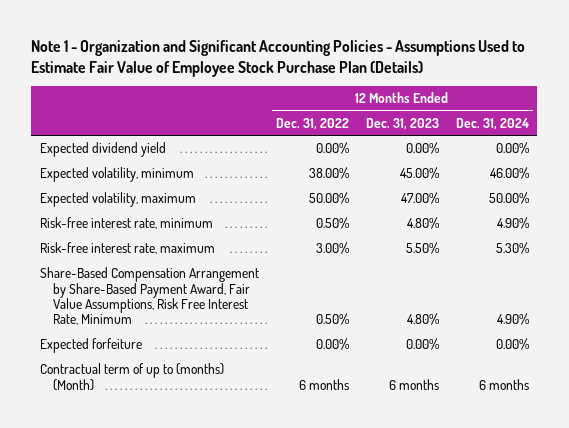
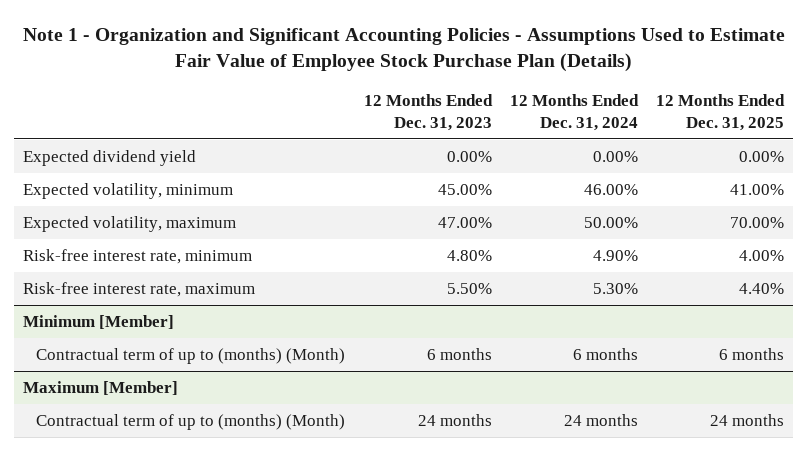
- | 12 Months Ended Dec. 31, 2022 | 12 Months Ended Dec. 31, 2023 | 12 Months Ended Dec. 31, 2024
+ | 12 Months Ended Dec. 31, 2023 | 12 Months Ended Dec. 31, 2024 | 12 Months Ended Dec. 31, 2025
- Share-Based Compensation Arrangement by Share-Based Payment Award, Fair Value Assumptions, Risk Free Interest Rate, Minimum | 0.50% | 4.80% | 4.90%
- Expected forfeiture | 0.00% | 0.00% | 0.00%
+ Minimum [Member]
+ Maximum [Member]
+ Contractual term of up to (months) (Month) | 24 months | 24 months | 24 months

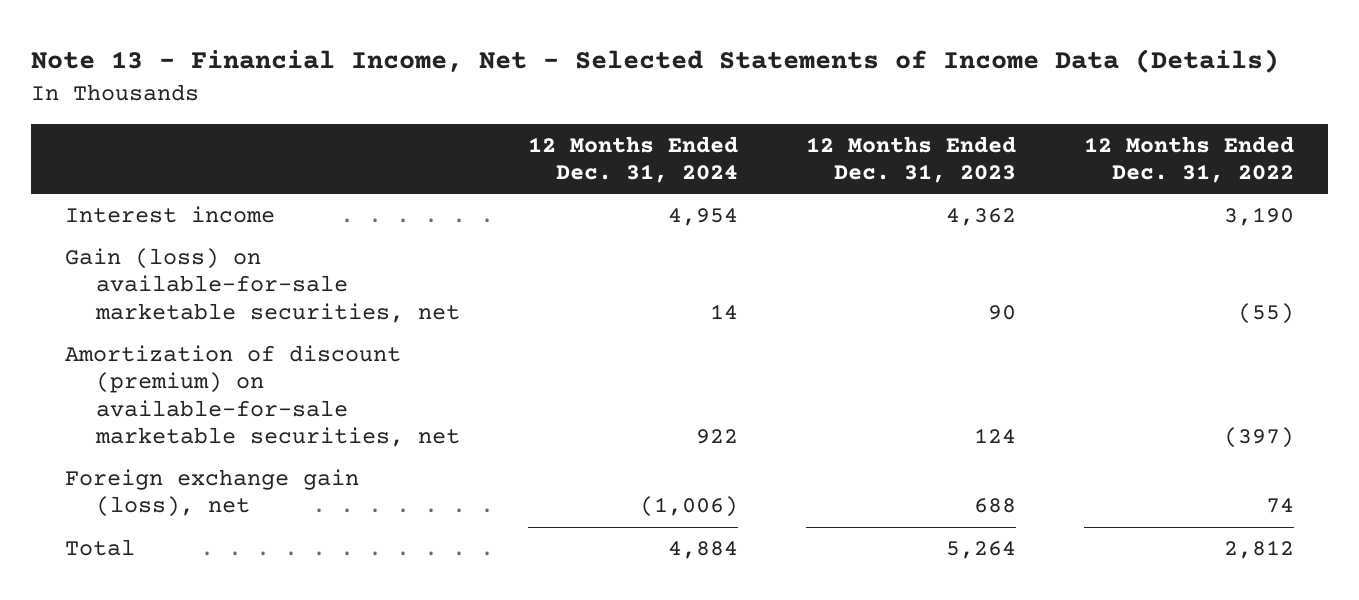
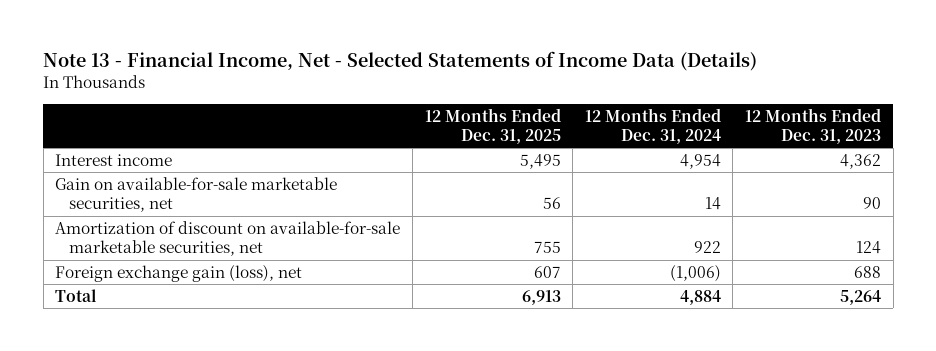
- | 12 Months Ended Dec. 31, 2024 | 12 Months Ended Dec. 31, 2023 | 12 Months Ended Dec. 31, 2022
+ | 12 Months Ended Dec. 31, 2025 | 12 Months Ended Dec. 31, 2024 | 12 Months Ended Dec. 31, 2023
- Gain (loss) on available-for-sale marketable securities, net | 14 | 90 | (55)
- Amortization of discount (premium) on available-for-sale marketable securities, net | 922 | 124 | (397)
+ Gain on available-for-sale marketable securities, net | 56 | 14 | 90
+ Amortization of discount on available-for-sale marketable securities, net | 755 | 922 | 124

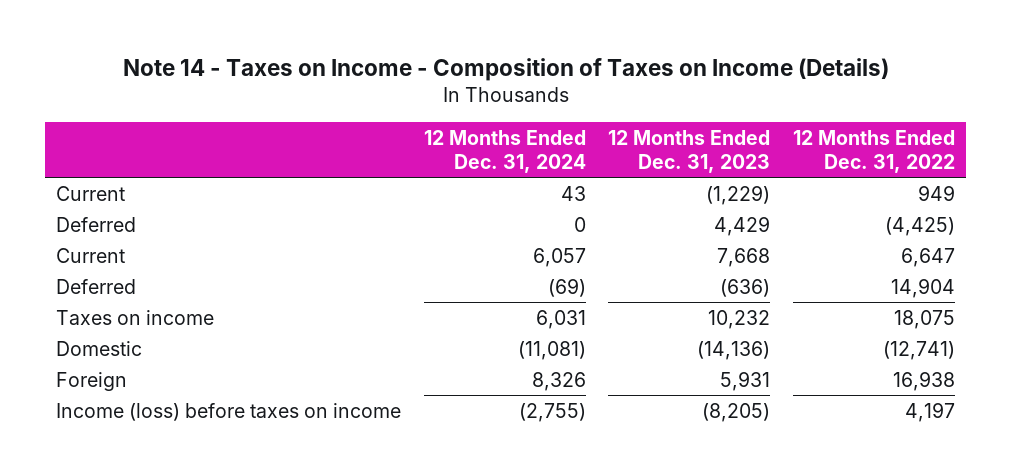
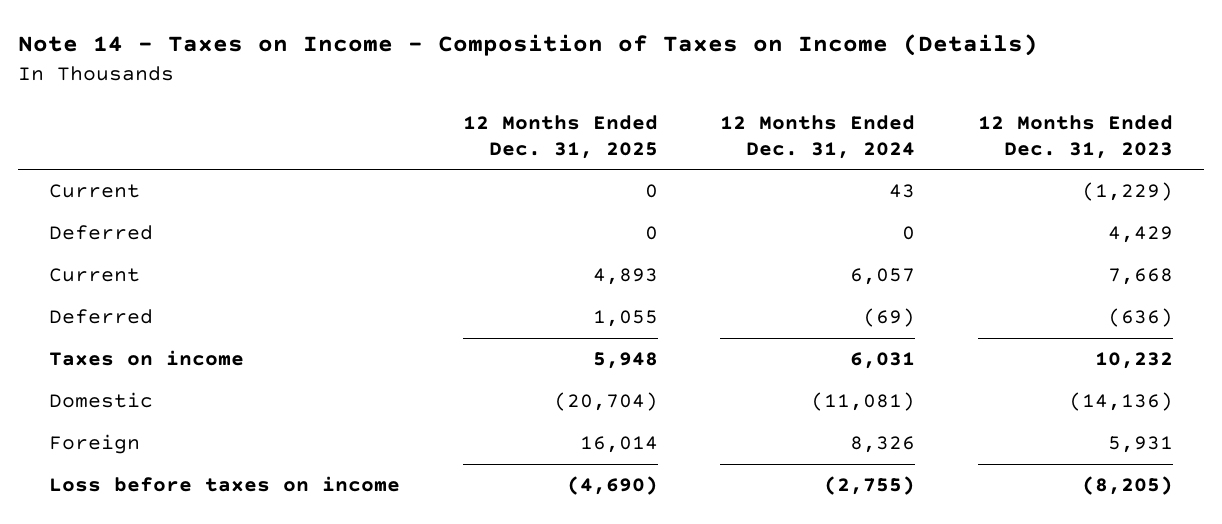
- | 12 Months Ended Dec. 31, 2024 | 12 Months Ended Dec. 31, 2023 | 12 Months Ended Dec. 31, 2022
+ | 12 Months Ended Dec. 31, 2025 | 12 Months Ended Dec. 31, 2024 | 12 Months Ended Dec. 31, 2023
- Income (loss) before taxes on income | (2,755) | (8,205) | 4,197
+ Loss before taxes on income | (4,690) | (2,755) | (8,205)

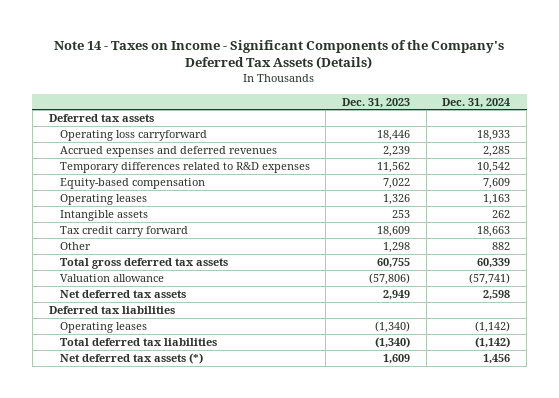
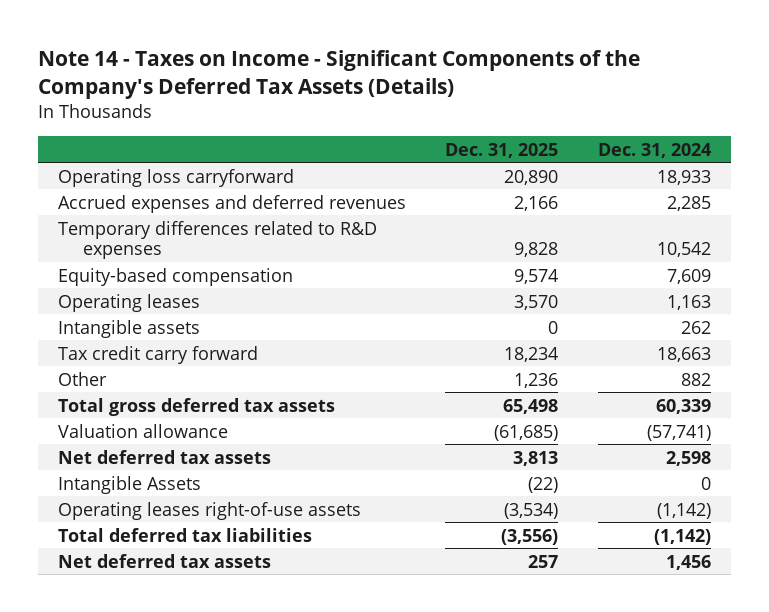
- | Dec. 31, 2023 | Dec. 31, 2024
+ | Dec. 31, 2025 | Dec. 31, 2024
- Deferred tax assets
- Deferred tax liabilities
- Operating leases | (1,340) | (1,142)
+ Intangible Assets | (22) | 0
+ Operating leases right-of-use assets | (3,534) | (1,142)
- Net deferred tax assets (*) | 1,609 | 1,456
+ Net deferred tax assets | 257 | 1,456

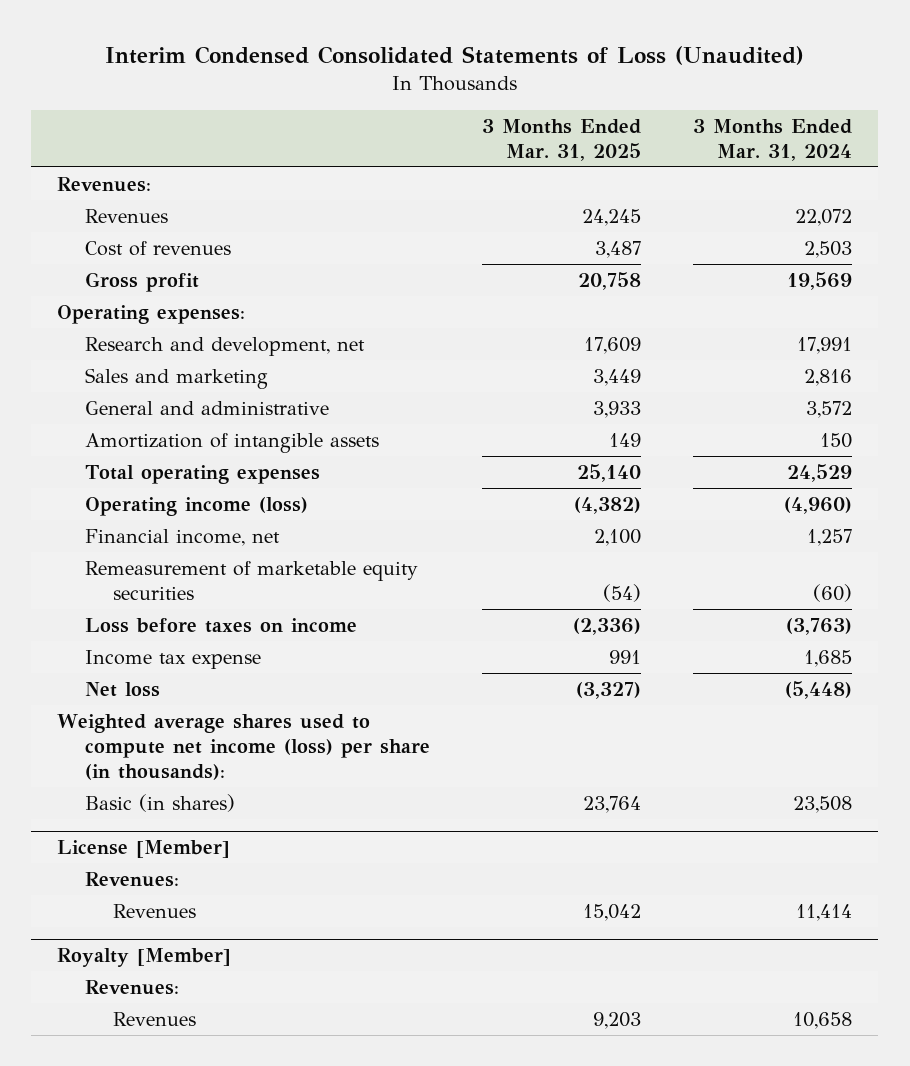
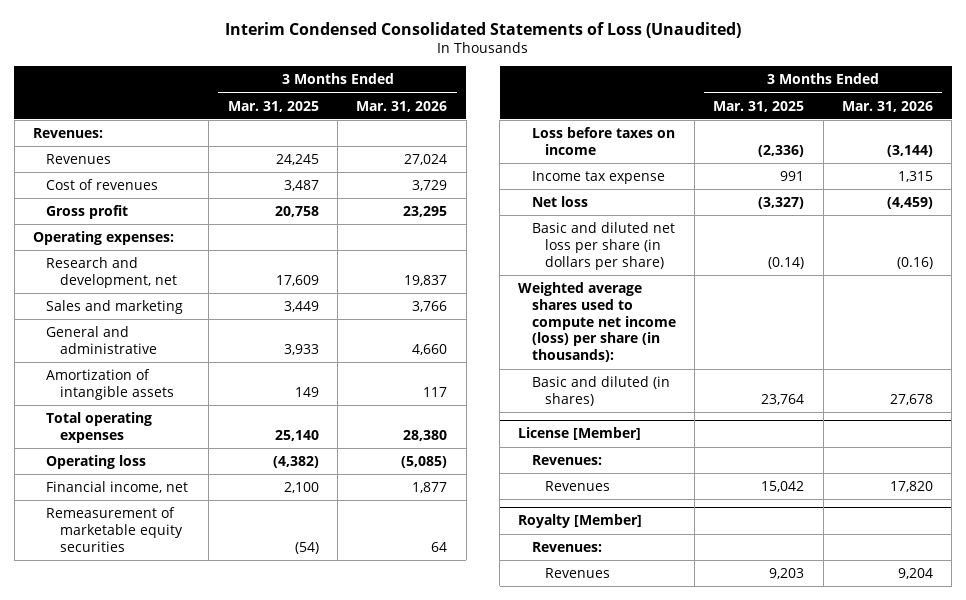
- | 3 Months Ended Mar. 31, 2025 | 3 Months Ended Mar. 31, 2024
+ | 3 Months Ended Mar. 31, 2025 | 3 Months Ended Mar. 31, 2026
- Operating income (loss) | (4,382) | (4,960)
+ Operating loss | (4,382) | (5,085)
+ Basic and diluted net loss per share (in dollars per share) | (0.14) | (0.16)
- Basic (in shares) | 23,764 | 23,508
+ Basic and diluted (in shares) | 23,764 | 27,678

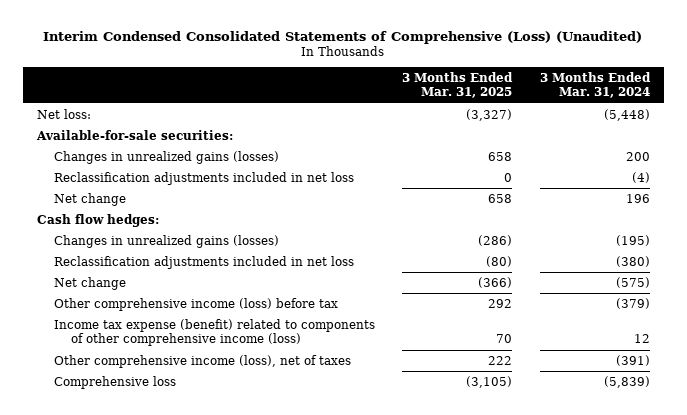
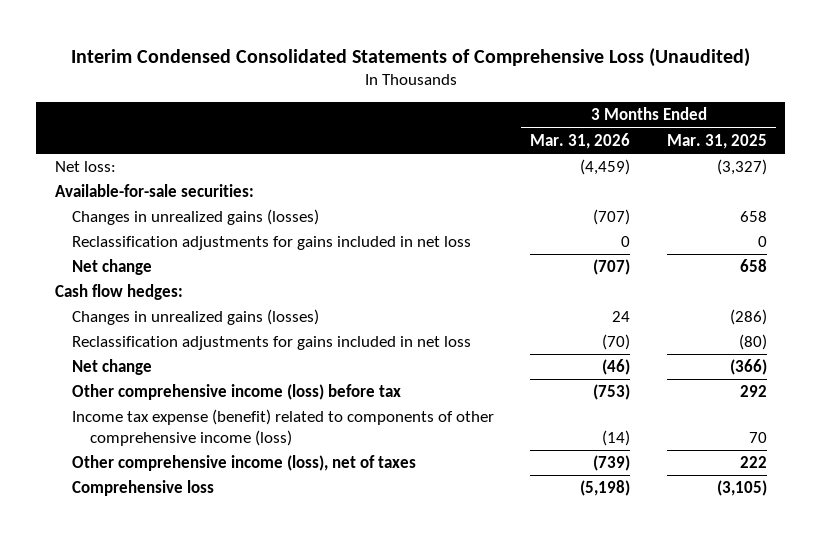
- Interim Condensed Consolidated Statements of Comprehensive (Loss) (Unaudited)
+ Interim Condensed Consolidated Statements of Comprehensive Loss (Unaudited)
- | 3 Months Ended Mar. 31, 2025 | 3 Months Ended Mar. 31, 2024
+ | 3 Months Ended Mar. 31, 2026 | 3 Months Ended Mar. 31, 2025
- Reclassification adjustments included in net loss | 0 | (4)
+ Reclassification adjustments for gains included in net loss | 0 | 0
- Reclassification adjustments included in net loss | (80) | (380)
+ Reclassification adjustments for gains included in net loss | (70) | (80)

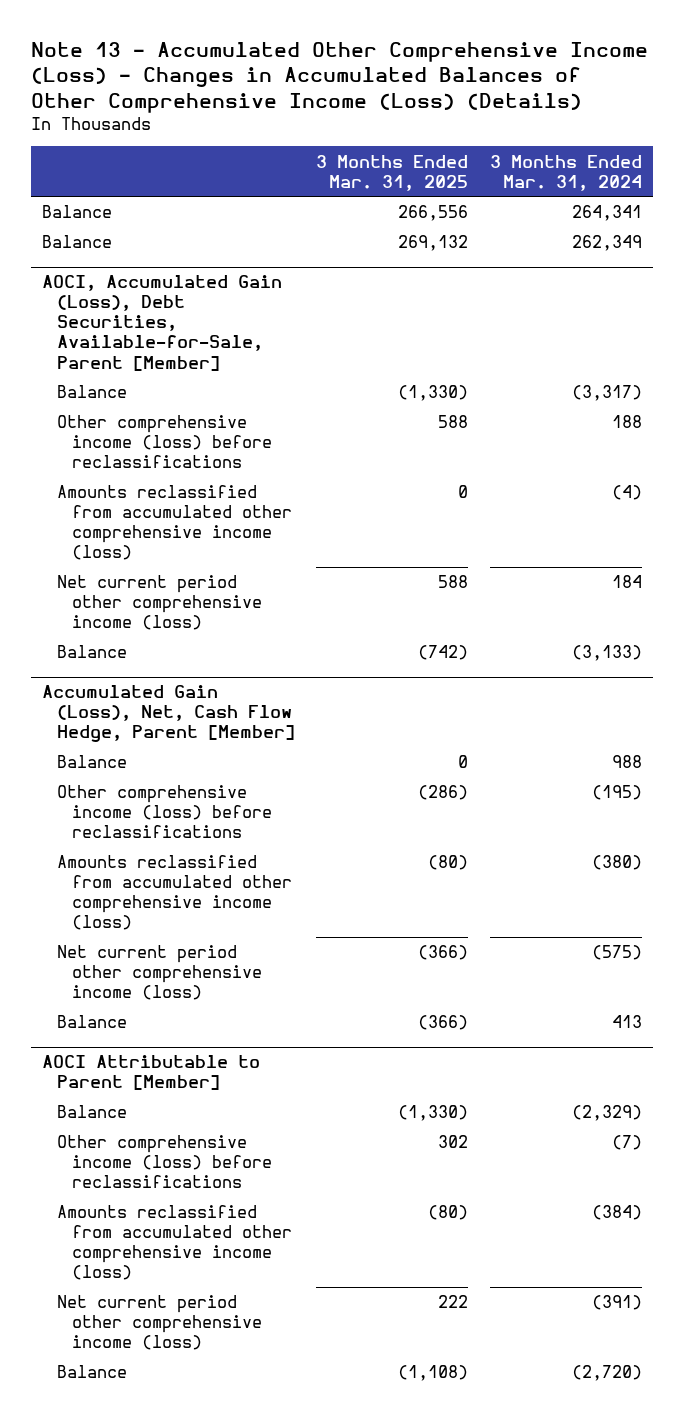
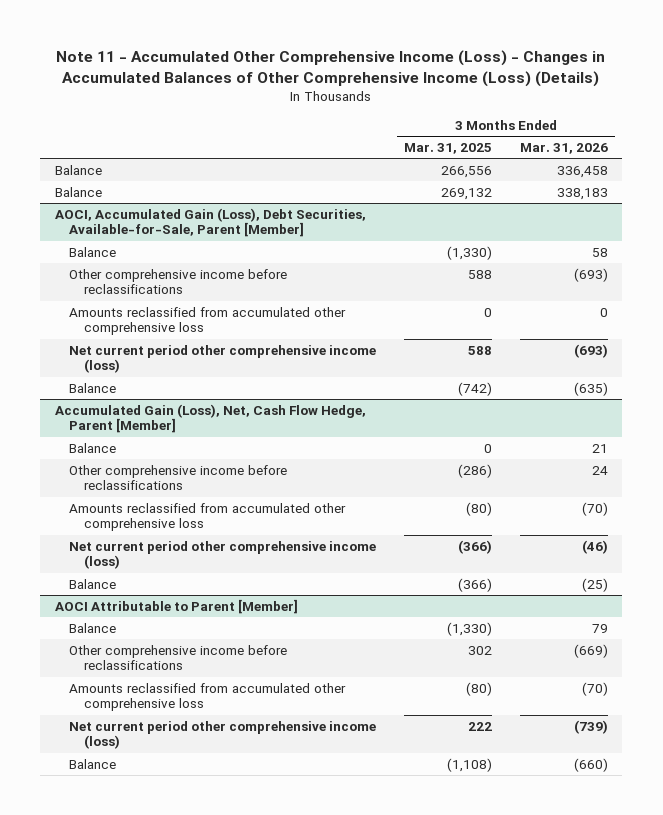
- Note 13 - Accumulated Other Comprehensive Income (Loss) - Changes in Accumulated Balances of Other Comprehensive Income (Loss) (Details)
+ Note 11 - Accumulated Other Comprehensive Income (Loss) - Changes in Accumulated Balances of Other Comprehensive Income (Loss) (Details)
- | 3 Months Ended Mar. 31, 2025 | 3 Months Ended Mar. 31, 2024
+ | 3 Months Ended Mar. 31, 2025 | 3 Months Ended Mar. 31, 2026
@ AOCI, Accumulated Gain (Loss), Debt Securities, Available-for-Sale, Parent [Member]
- Other comprehensive income (loss) before reclassifications | 588 | 188
- Amounts reclassified from accumulated other comprehensive income (loss) | 0 | (4)
+ Other comprehensive income before reclassifications | 588 | (693)
+ Amounts reclassified from accumulated other comprehensive loss | 0 | 0
@ Accumulated Gain (Loss), Net, Cash Flow Hedge, Parent [Member]
- Other comprehensive income (loss) before reclassifications | (286) | (195)
- Amounts reclassified from accumulated other comprehensive income (loss) | (80) | (380)
+ Other comprehensive income before reclassifications | (286) | 24
+ Amounts reclassified from accumulated other comprehensive loss | (80) | (70)
@ AOCI Attributable to Parent [Member]
- Other comprehensive income (loss) before reclassifications | 302 | (7)
- Amounts reclassified from accumulated other comprehensive income (loss) | (80) | (384)
+ Other comprehensive income before reclassifications | 302 | (669)
+ Amounts reclassified from accumulated other comprehensive loss | (80) | (70)

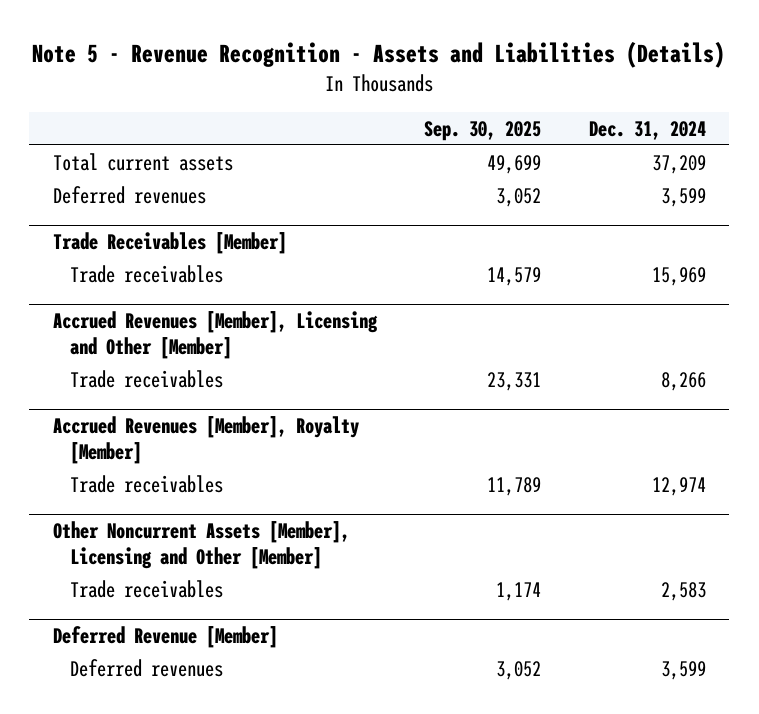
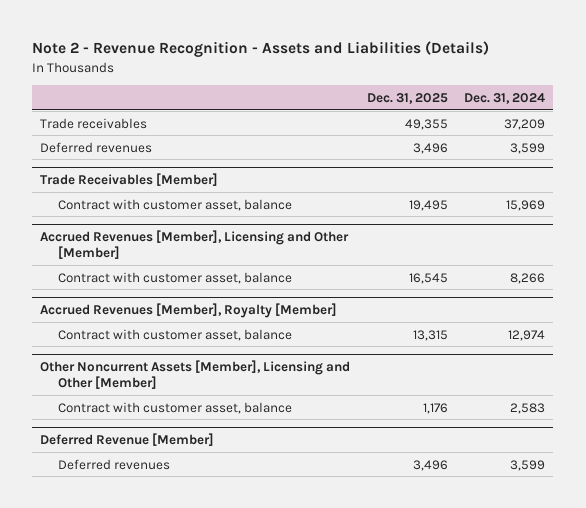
- Note 5 - Revenue Recognition - Assets and Liabilities (Details)
+ Note 2 - Revenue Recognition - Assets and Liabilities (Details)
- | Sep. 30, 2025 | Dec. 31, 2024
+ | Dec. 31, 2025 | Dec. 31, 2024
- Total current assets | 49,699 | 37,209
+ Trade receivables | 49,355 | 37,209
@ Trade Receivables [Member]
- Trade receivables | 14,579 | 15,969
+ Contract with customer asset, balance | 19,495 | 15,969
@ Accrued Revenues [Member], Licensing and Other [Member]
- Trade receivables | 23,331 | 8,266
+ Contract with customer asset, balance | 16,545 | 8,266
@ Accrued Revenues [Member], Royalty [Member]
- Trade receivables | 11,789 | 12,974
+ Contract with customer asset, balance | 13,315 | 12,974
@ Other Noncurrent Assets [Member], Licensing and Other [Member]
- Trade receivables | 1,174 | 2,583
+ Contract with customer asset, balance | 1,176 | 2,583

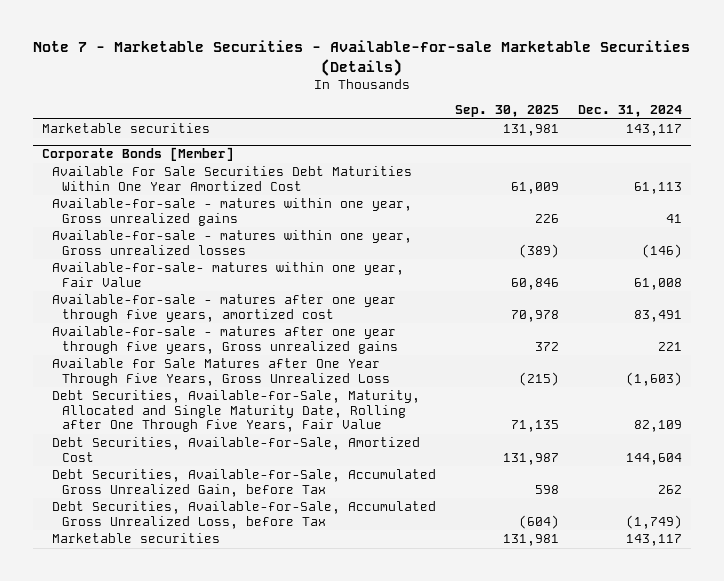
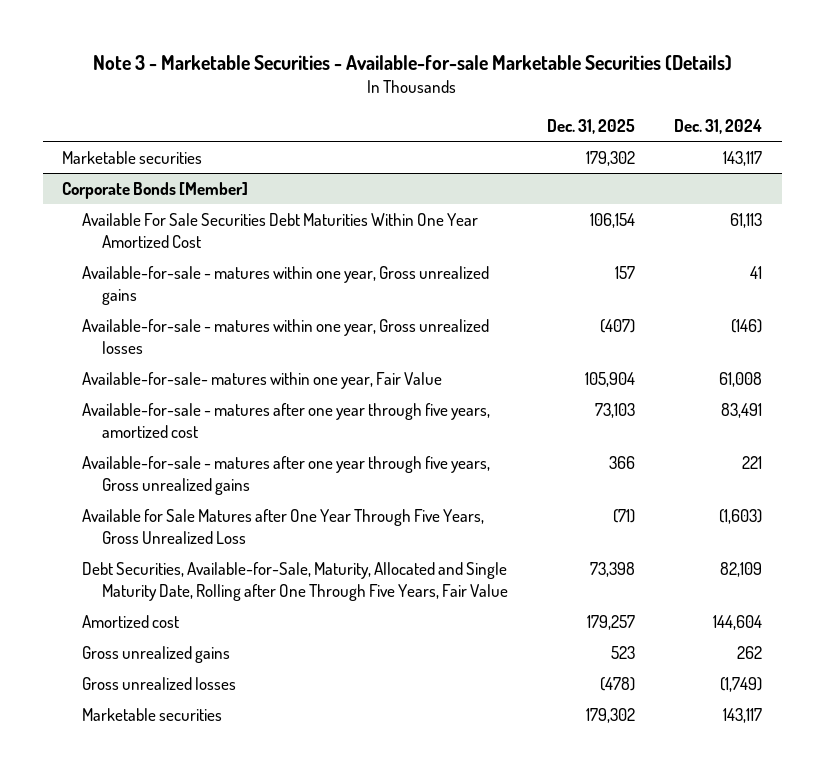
- Note 7 - Marketable Securities - Available-for-sale Marketable Securities (Details)
+ Note 3 - Marketable Securities - Available-for-sale Marketable Securities (Details)
- | Sep. 30, 2025 | Dec. 31, 2024
+ | Dec. 31, 2025 | Dec. 31, 2024
@ Corporate Bonds [Member]
- Debt Securities, Available-for-Sale, Amortized Cost | 131,987 | 144,604
- Debt Securities, Available-for-Sale, Accumulated Gross Unrealized Gain, before Tax | 598 | 262
- Debt Securities, Available-for-Sale, Accumulated Gross Unrealized Loss, before Tax | (604) | (1,749)
+ Amortized cost | 179,257 | 144,604
+ Gross unrealized gains | 523 | 262
+ Gross unrealized losses | (478) | (1,749)

